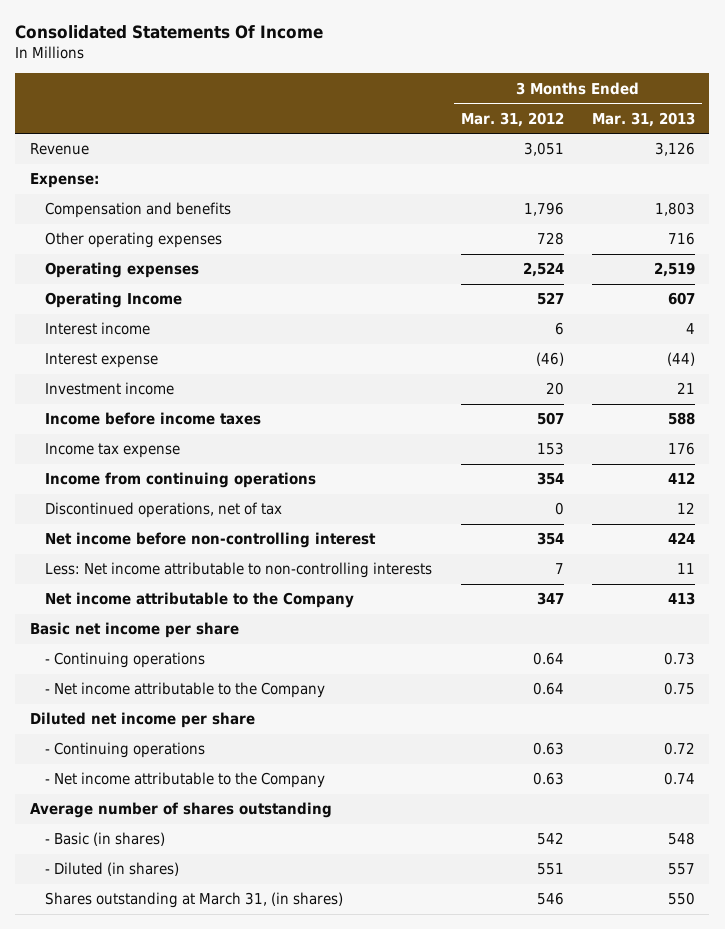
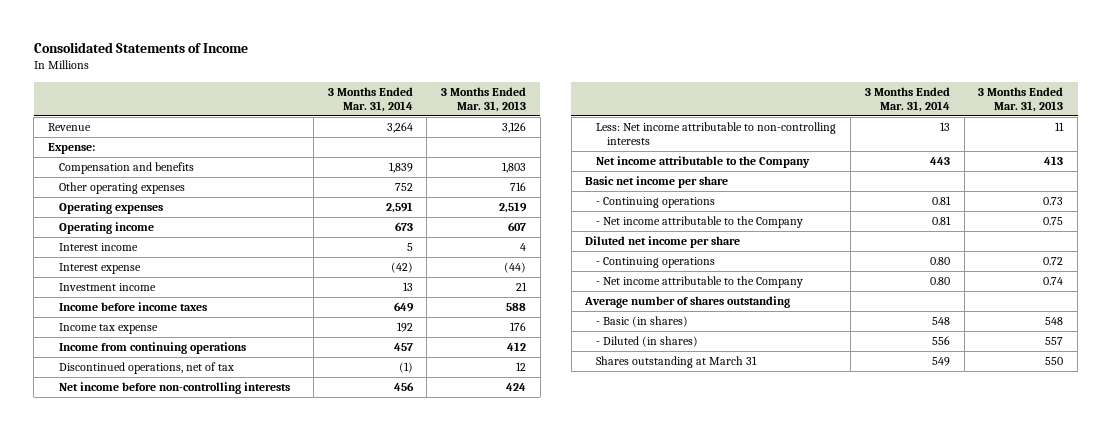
- Consolidated Statements Of Income
+ Consolidated Statements of Income
- | 3 Months Ended Mar. 31, 2012 | 3 Months Ended Mar. 31, 2013
+ | 3 Months Ended Mar. 31, 2014 | 3 Months Ended Mar. 31, 2013
- Operating Income | 527 | 607
+ Operating income | 673 | 607
- Net income before non-controlling interest | 354 | 424
+ Net income before non-controlling interests | 456 | 424
- Shares outstanding at March 31, (in shares) | 546 | 550
+ Shares outstanding at March 31 | 549 | 550

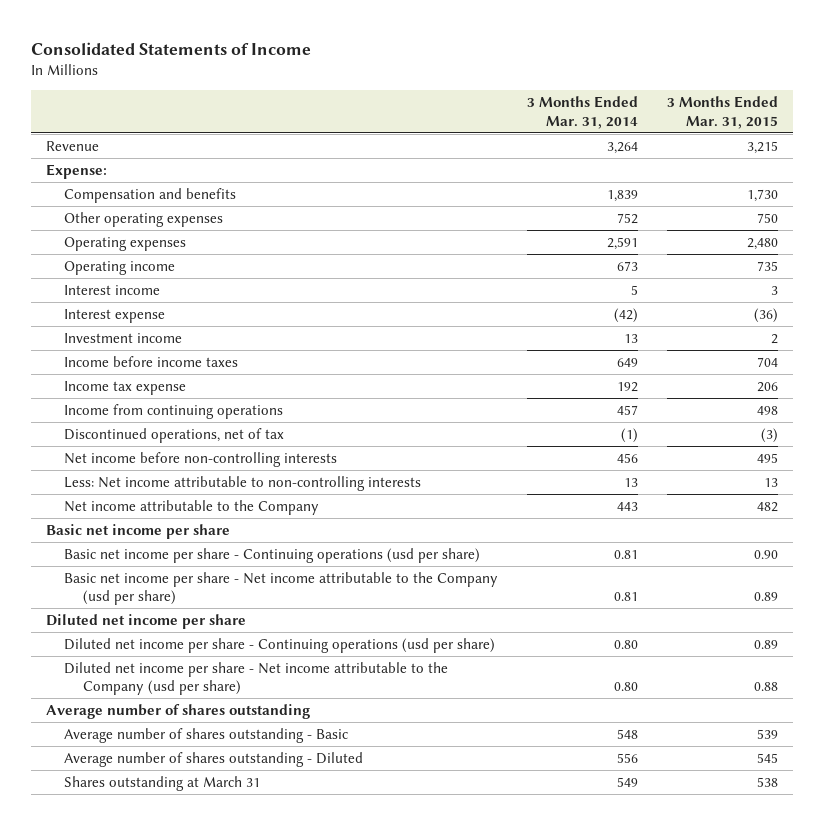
- | 3 Months Ended Mar. 31, 2014 | 3 Months Ended Mar. 31, 2013
+ | 3 Months Ended Mar. 31, 2014 | 3 Months Ended Mar. 31, 2015
- - Continuing operations | 0.81 | 0.73
- - Net income attributable to the Company | 0.81 | 0.75
+ Basic net income per share - Continuing operations (usd per share) | 0.81 | 0.90
+ Basic net income per share - Net income attributable to the Company (usd per share) | 0.81 | 0.89
- - Continuing operations | 0.80 | 0.72
- - Net income attributable to the Company | 0.80 | 0.74
+ Diluted net income per share - Continuing operations (usd per share) | 0.80 | 0.89
+ Diluted net income per share - Net income attributable to the Company (usd per share) | 0.80 | 0.88
- - Basic (in shares) | 548 | 548
- - Diluted (in shares) | 556 | 557
+ Average number of shares outstanding - Basic | 548 | 539
+ Average number of shares outstanding - Diluted | 556 | 545

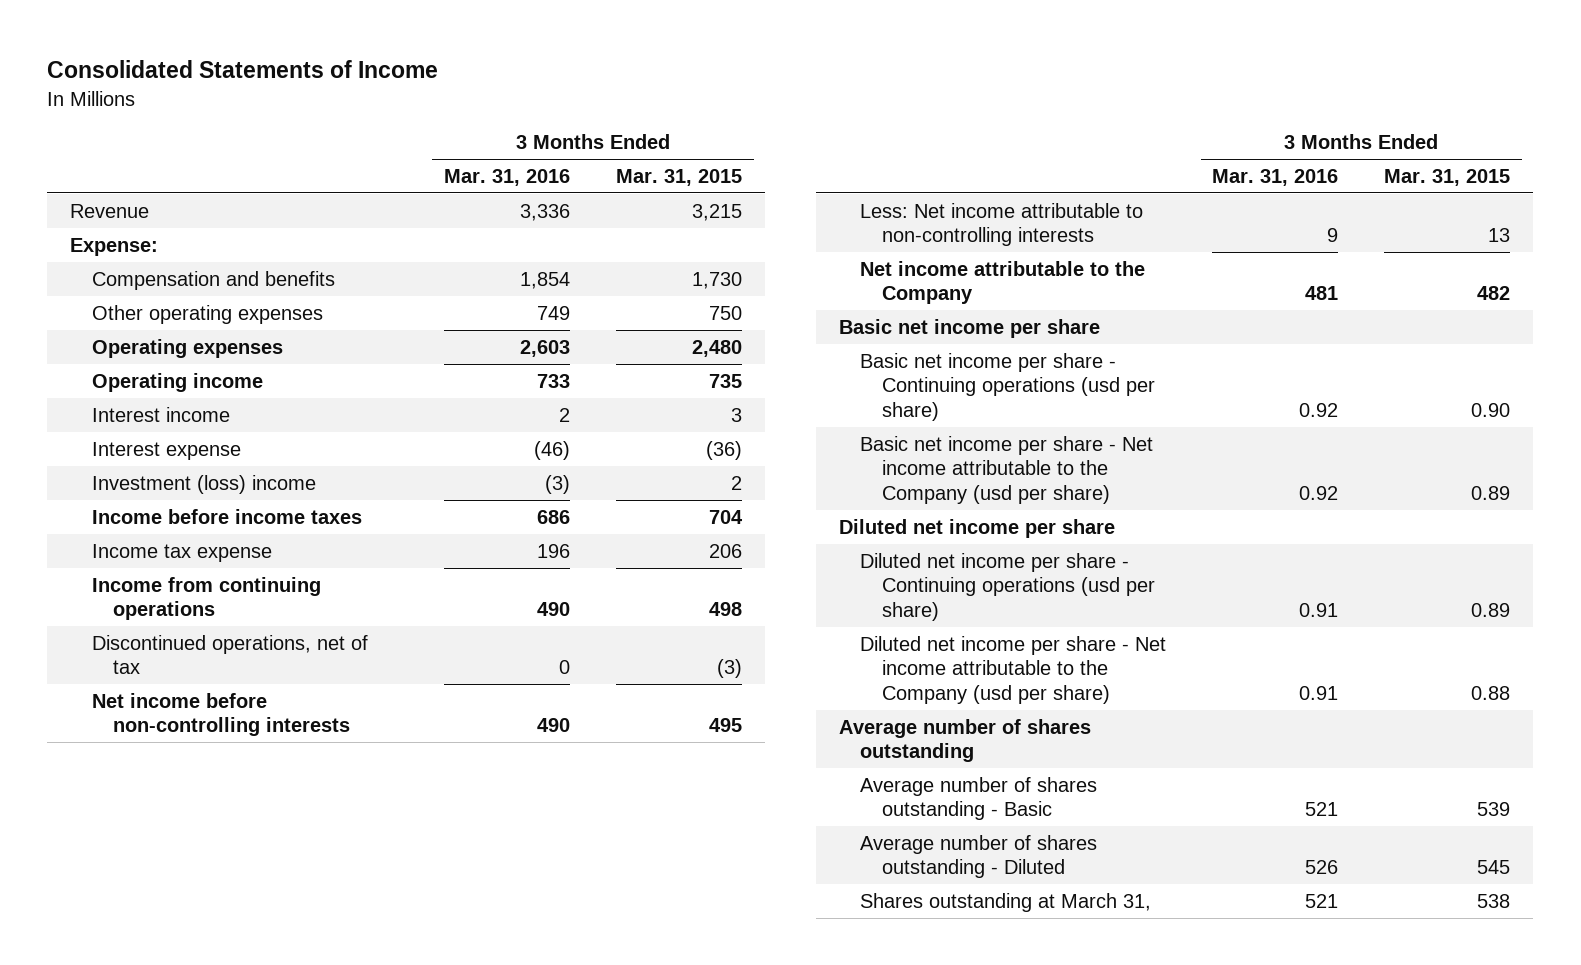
- | 3 Months Ended Mar. 31, 2014 | 3 Months Ended Mar. 31, 2015
+ | 3 Months Ended Mar. 31, 2016 | 3 Months Ended Mar. 31, 2015
- Investment income | 13 | 2
+ Investment (loss) income | (3) | 2
- Shares outstanding at March 31 | 549 | 538
+ Shares outstanding at March 31, | 521 | 538

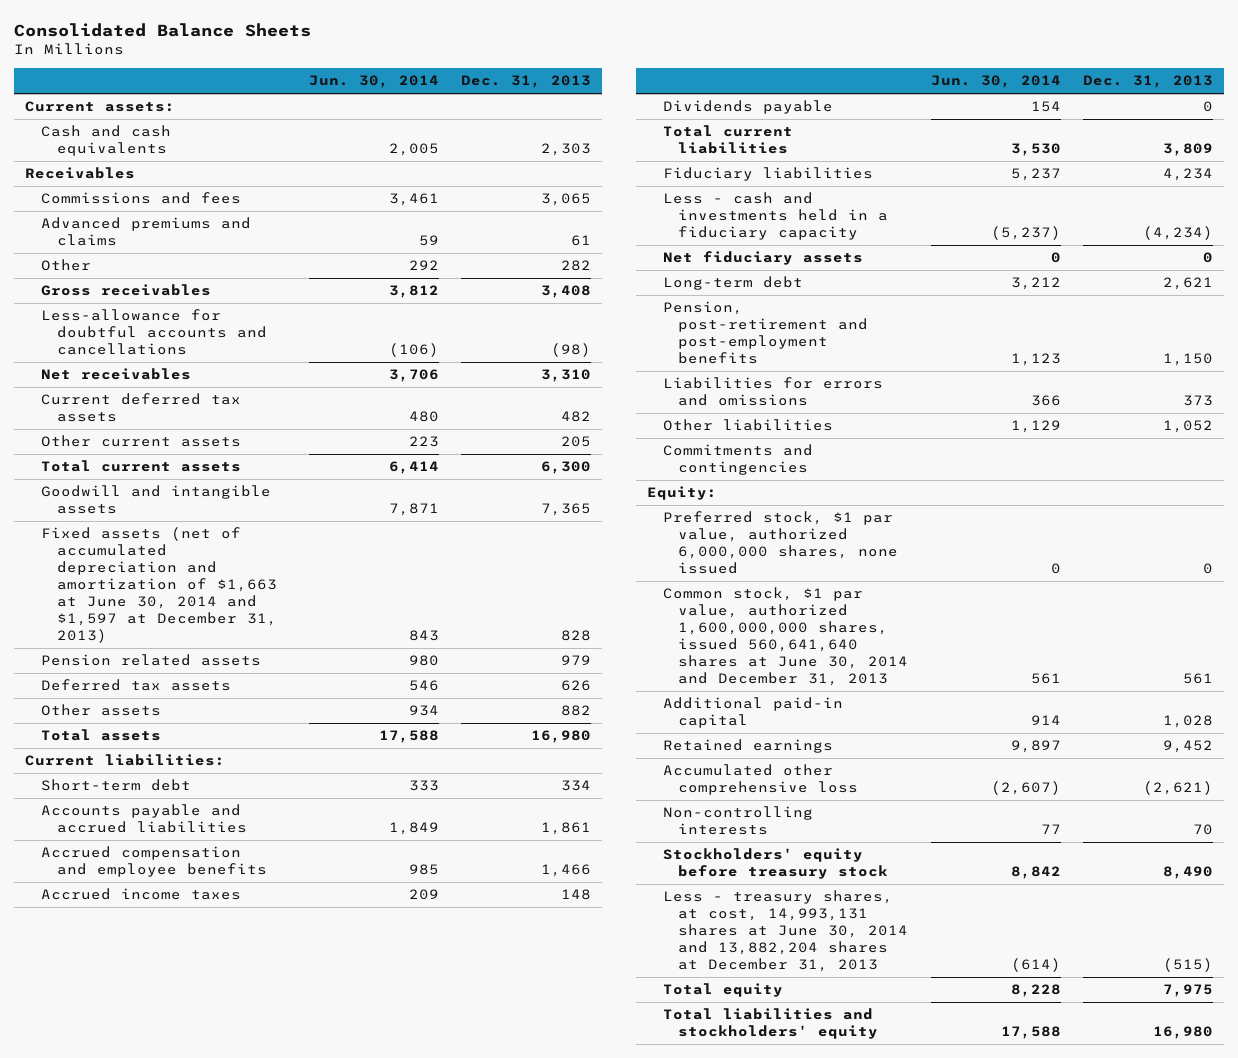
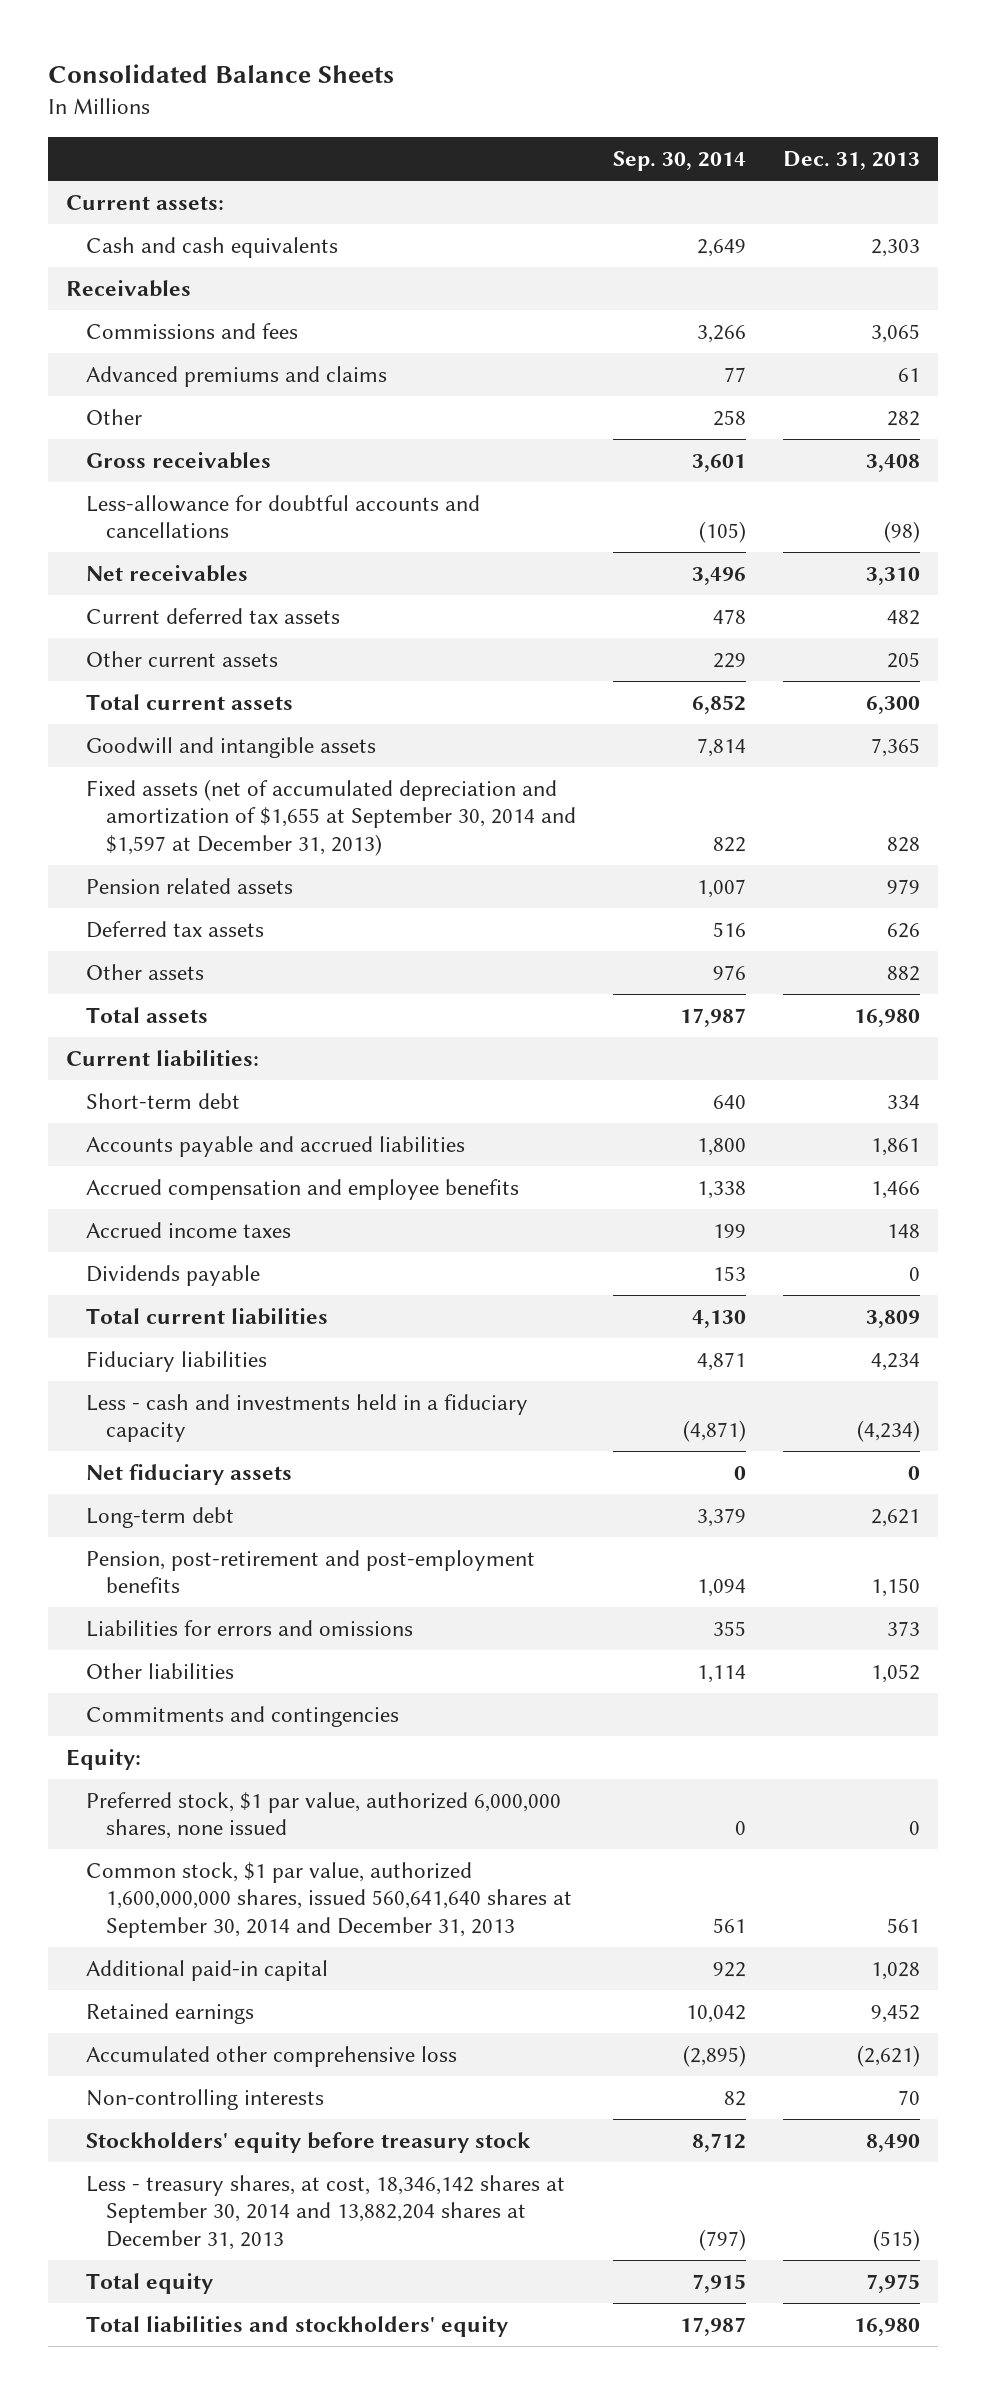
- | Jun. 30, 2014 | Dec. 31, 2013
+ | Sep. 30, 2014 | Dec. 31, 2013
- Fixed assets (net of accumulated depreciation and amortization of $1,663 at June 30, 2014 and $1,597 at December 31, 2013) | 843 | 828
+ Fixed assets (net of accumulated depreciation and amortization of $1,655 at September 30, 2014 and $1,597 at December 31, 2013) | 822 | 828
- Common stock, $1 par value, authorized 1,600,000,000 shares, issued 560,641,640 shares at June 30, 2014 and December 31, 2013 | 561 | 561
+ Common stock, $1 par value, authorized 1,600,000,000 shares, issued 560,641,640 shares at September 30, 2014 and December 31, 2013 | 561 | 561
- Less - treasury shares, at cost, 14,993,131 shares at June 30, 2014 and 13,882,204 shares at December 31, 2013 | (614) | (515)
+ Less - treasury shares, at cost, 18,346,142 shares at September 30, 2014 and 13,882,204 shares at December 31, 2013 | (797) | (515)

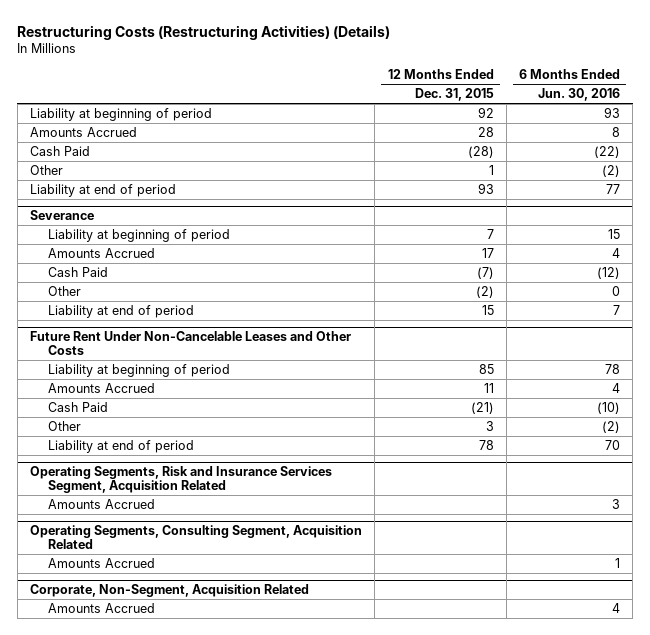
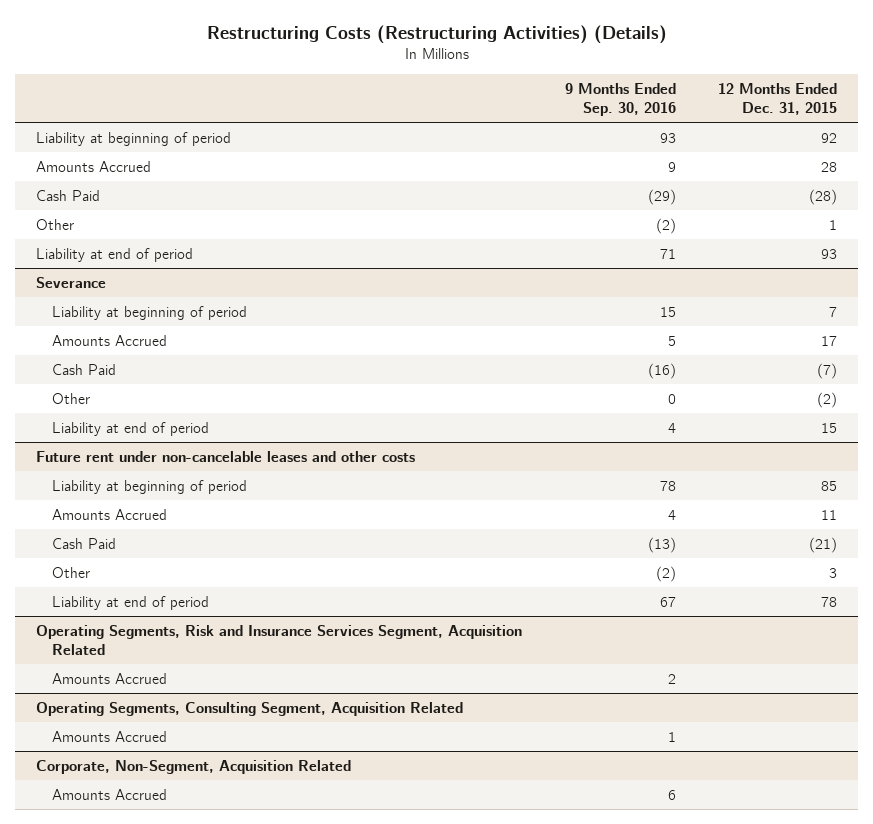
- | 12 Months Ended Dec. 31, 2015 | 6 Months Ended Jun. 30, 2016
+ | 9 Months Ended Sep. 30, 2016 | 12 Months Ended Dec. 31, 2015
- Future Rent Under Non-Cancelable Leases and Other Costs
+ Future rent under non-cancelable leases and other costs

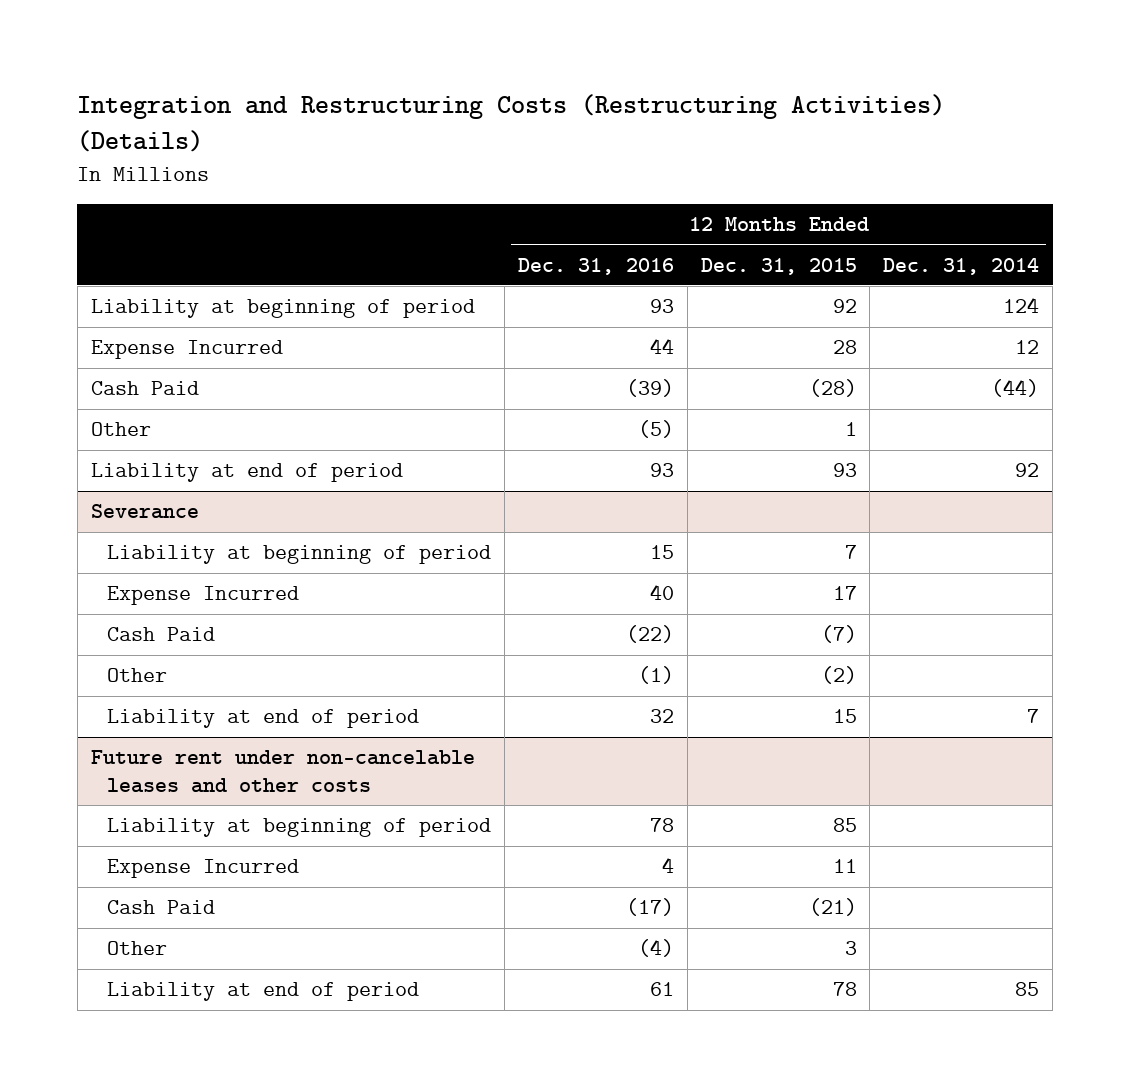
- Restructuring Costs (Restructuring Activities) (Details)
+ Integration and Restructuring Costs (Restructuring Activities) (Details)
- | 9 Months Ended Sep. 30, 2016 | 12 Months Ended Dec. 31, 2015
+ | 12 Months Ended Dec. 31, 2016 | 12 Months Ended Dec. 31, 2015 | 12 Months Ended Dec. 31, 2014
- Amounts Accrued | 9 | 28
+ Expense Incurred | 44 | 28 | 12
@ Severance
- Amounts Accrued | 5 | 17
+ Expense Incurred | 40 | 17 |
@ Future rent under non-cancelable leases and other costs
- Amounts Accrued | 4 | 11
+ Expense Incurred | 4 | 11 |
- Operating Segments, Risk and Insurance Services Segment, Acquisition Related
- Amounts Accrued | 2 |
- Operating Segments, Consulting Segment, Acquisition Related
- Amounts Accrued | 1 |
- Corporate, Non-Segment, Acquisition Related
- Amounts Accrued | 6 |

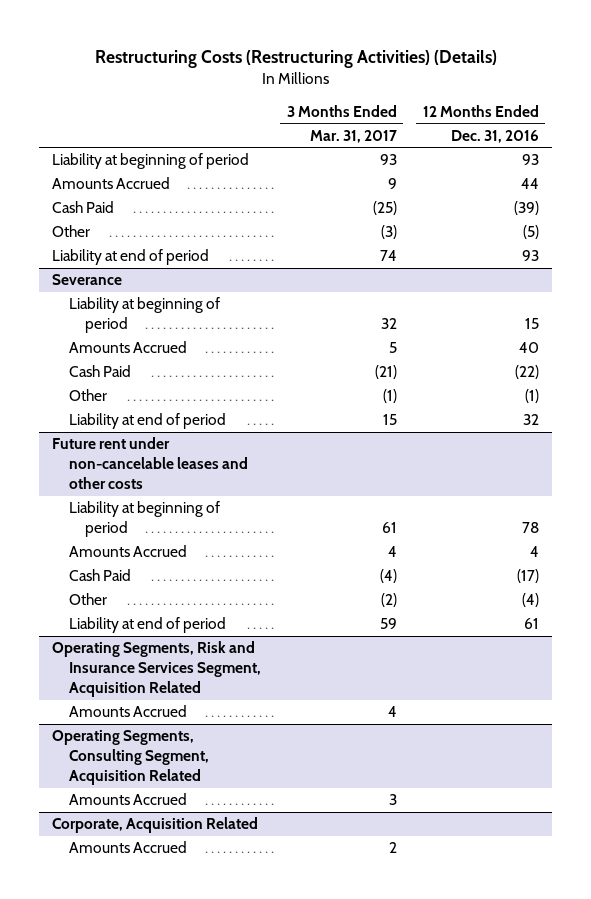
- Integration and Restructuring Costs (Restructuring Activities) (Details)
+ Restructuring Costs (Restructuring Activities) (Details)
- | 12 Months Ended Dec. 31, 2016 | 12 Months Ended Dec. 31, 2015 | 12 Months Ended Dec. 31, 2014
+ | 3 Months Ended Mar. 31, 2017 | 12 Months Ended Dec. 31, 2016
- Expense Incurred | 44 | 28 | 12
+ Amounts Accrued | 9 | 44
@ Severance
- Expense Incurred | 40 | 17 |
+ Amounts Accrued | 5 | 40
@ Future rent under non-cancelable leases and other costs
- Expense Incurred | 4 | 11 |
+ Amounts Accrued | 4 | 4
+ Operating Segments, Risk and Insurance Services Segment, Acquisition Related
+ Amounts Accrued | 4 |
+ Operating Segments, Consulting Segment, Acquisition Related
+ Amounts Accrued | 3 |
+ Corporate, Acquisition Related
+ Amounts Accrued | 2 |

